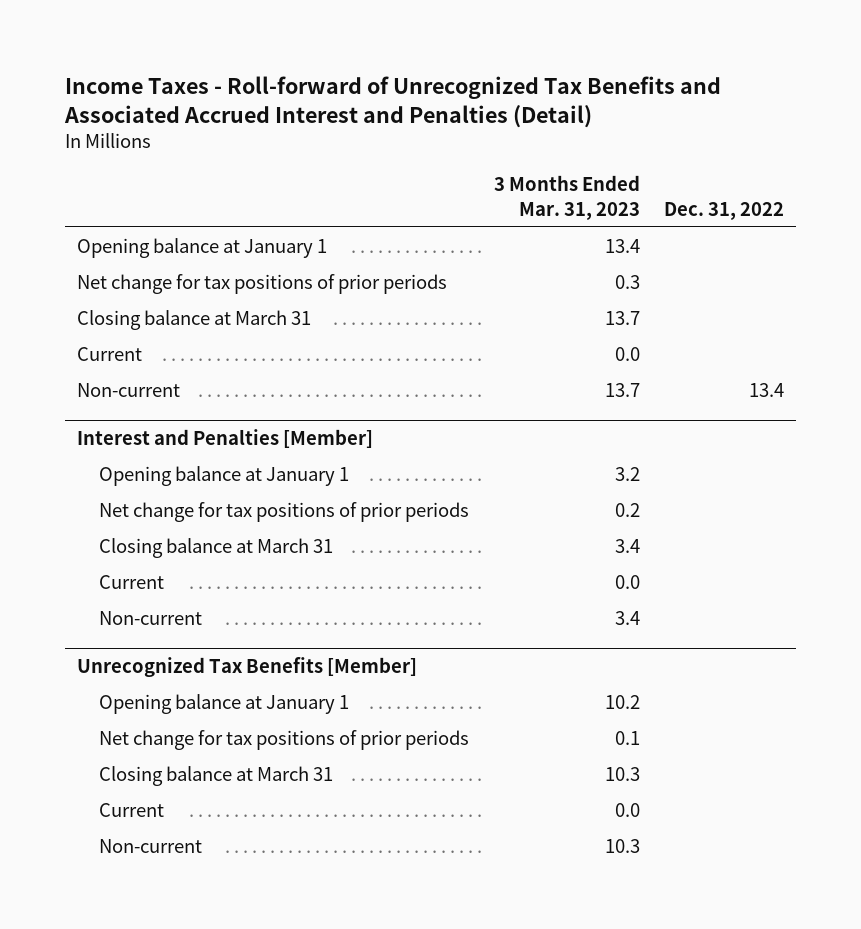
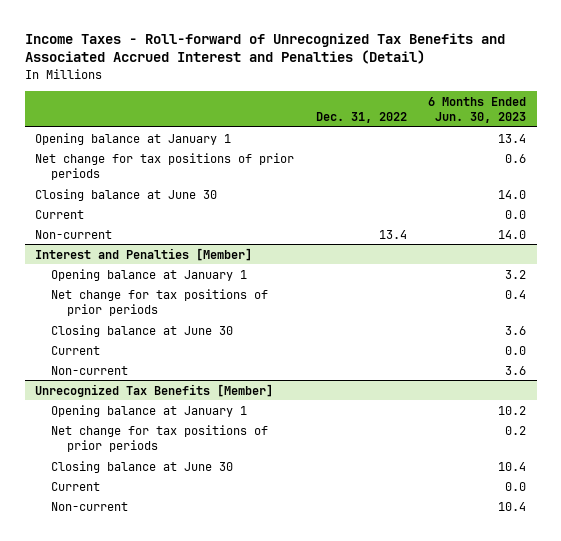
- | 3 Months Ended Mar. 31, 2023 | Dec. 31, 2022
+ | Dec. 31, 2022 | 6 Months Ended Jun. 30, 2023
- Closing balance at March 31 | 13.7 |
+ Closing balance at June 30 | | 14.0
@ Interest and Penalties [Member]
- Closing balance at March 31 | 3.4 |
+ Closing balance at June 30 | | 3.6
@ Unrecognized Tax Benefits [Member]
- Closing balance at March 31 | 10.3 |
+ Closing balance at June 30 | | 10.4

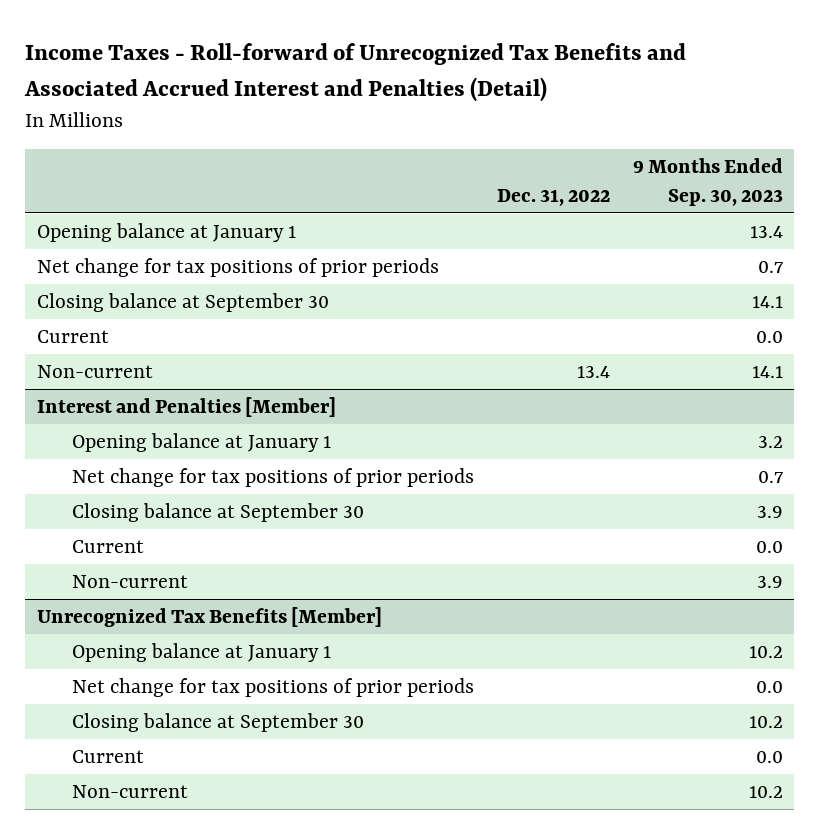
- | Dec. 31, 2022 | 6 Months Ended Jun. 30, 2023
+ | Dec. 31, 2022 | 9 Months Ended Sep. 30, 2023
- Closing balance at June 30 | | 14.0
+ Closing balance at September 30 | | 14.1
@ Interest and Penalties [Member]
- Closing balance at June 30 | | 3.6
+ Closing balance at September 30 | | 3.9
@ Unrecognized Tax Benefits [Member]
- Closing balance at June 30 | | 10.4
+ Closing balance at September 30 | | 10.2

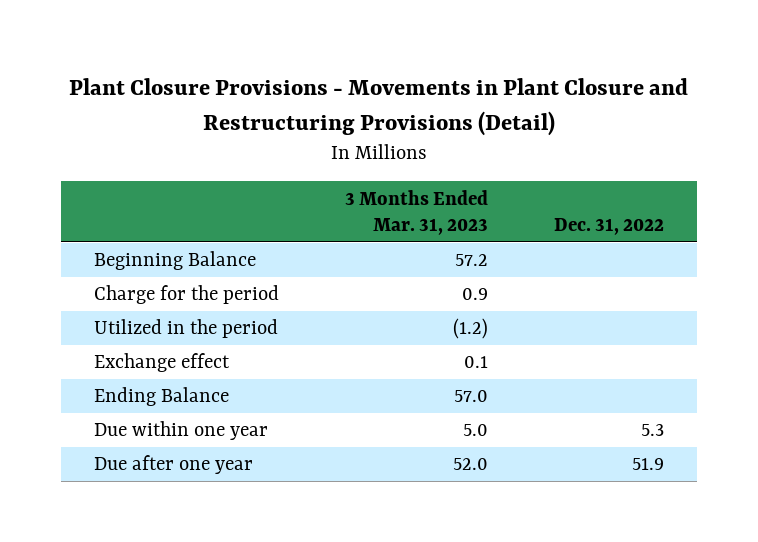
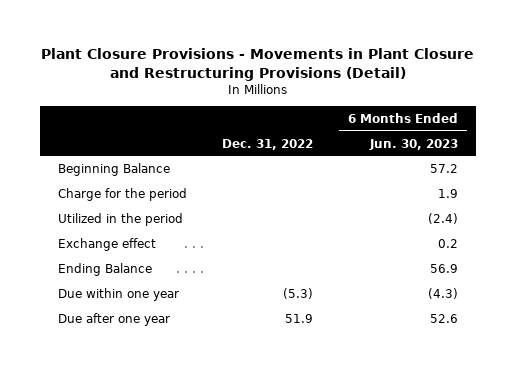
- | 3 Months Ended Mar. 31, 2023 | Dec. 31, 2022
+ | Dec. 31, 2022 | 6 Months Ended Jun. 30, 2023
- Due within one year | 5.0 | 5.3
+ Due within one year | (5.3) | (4.3)

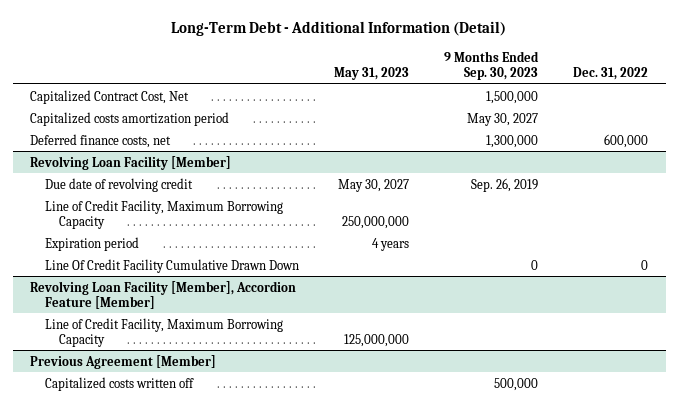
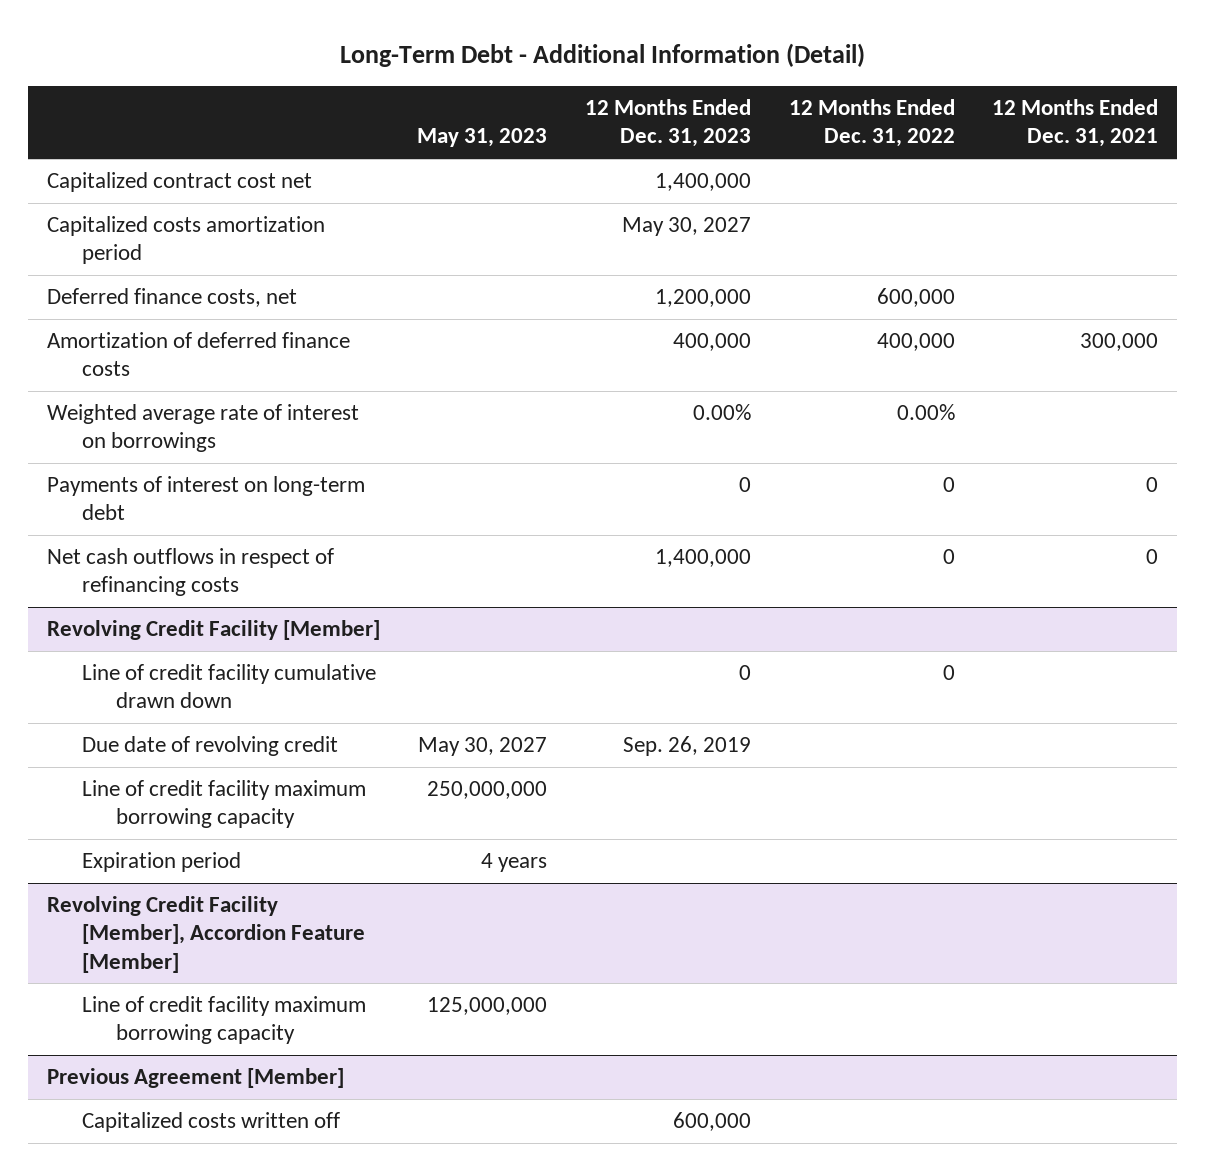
- | May 31, 2023 | 9 Months Ended Sep. 30, 2023 | Dec. 31, 2022
+ | May 31, 2023 | 12 Months Ended Dec. 31, 2023 | 12 Months Ended Dec. 31, 2022 | 12 Months Ended Dec. 31, 2021
- Capitalized Contract Cost, Net | | 1,500,000 |
+ Capitalized contract cost net | | 1,400,000 | |
- Revolving Loan Facility [Member]
+ Amortization of deferred finance costs | | 400,000 | 400,000 | 300,000
+ Weighted average rate of interest on borrowings | | 0.00% | 0.00% |
+ Payments of interest on long-term debt | | 0 | 0 | 0
+ Net cash outflows in respect of refinancing costs | | 1,400,000 | 0 | 0
+ Revolving Credit Facility [Member]
+ Line of credit facility cumulative drawn down | | 0 | 0 |
- Line of Credit Facility, Maximum Borrowing Capacity | 250,000,000 | |
+ Line of credit facility maximum borrowing capacity | 250,000,000 | | |
- Line Of Credit Facility Cumulative Drawn Down | | 0 | 0
- Revolving Loan Facility [Member], Accordion Feature [Member]
- Line of Credit Facility, Maximum Borrowing Capacity | 125,000,000 | |
+ Revolving Credit Facility [Member], Accordion Feature [Member]
+ Line of credit facility maximum borrowing capacity | 125,000,000 | | |

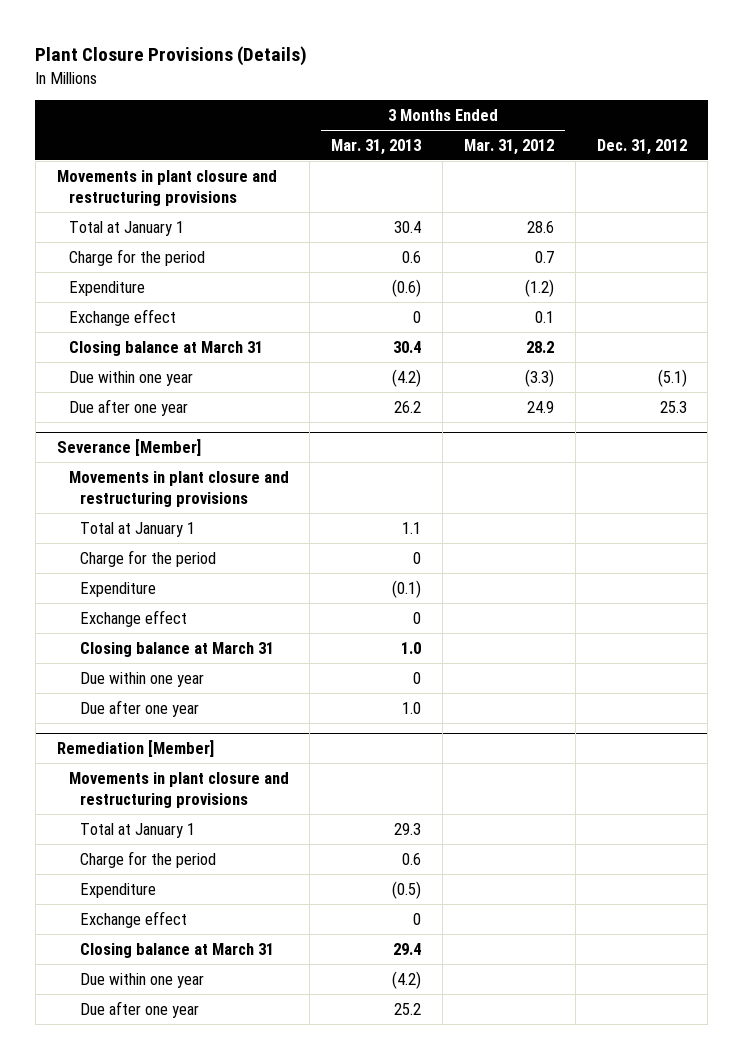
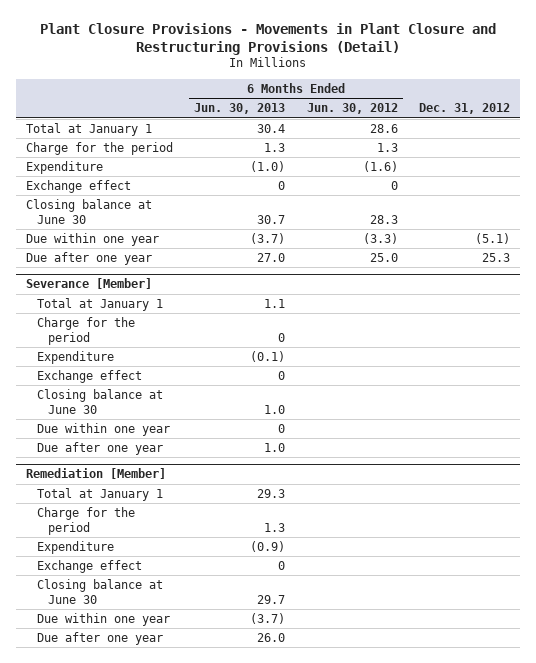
- Plant Closure Provisions (Details)
+ Plant Closure Provisions - Movements in Plant Closure and Restructuring Provisions (Detail)
- | 3 Months Ended Mar. 31, 2013 | 3 Months Ended Mar. 31, 2012 | Dec. 31, 2012
+ | 6 Months Ended Jun. 30, 2013 | 6 Months Ended Jun. 30, 2012 | Dec. 31, 2012
- Movements in plant closure and restructuring provisions
- Closing balance at March 31 | 30.4 | 28.2 |
+ Closing balance at June 30 | 30.7 | 28.3 |
@ Severance [Member]
- Movements in plant closure and restructuring provisions
- Closing balance at March 31 | 1.0 | |
+ Closing balance at June 30 | 1.0 | |
@ Remediation [Member]
- Movements in plant closure and restructuring provisions
- Closing balance at March 31 | 29.4 | |
+ Closing balance at June 30 | 29.7 | |

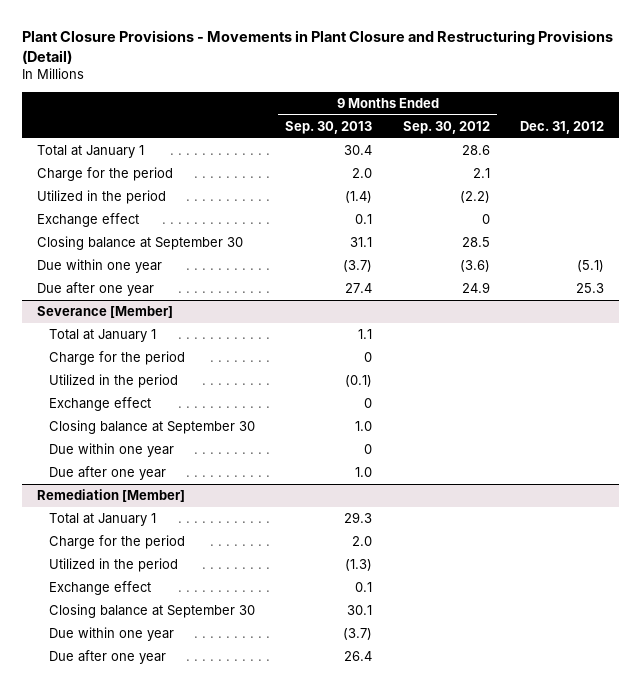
- | 6 Months Ended Jun. 30, 2013 | 6 Months Ended Jun. 30, 2012 | Dec. 31, 2012
+ | 9 Months Ended Sep. 30, 2013 | 9 Months Ended Sep. 30, 2012 | Dec. 31, 2012
- Expenditure | (1.0) | (1.6) |
+ Utilized in the period | (1.4) | (2.2) |
- Closing balance at June 30 | 30.7 | 28.3 |
+ Closing balance at September 30 | 31.1 | 28.5 |
@ Severance [Member]
- Expenditure | (0.1) | |
+ Utilized in the period | (0.1) | |
- Closing balance at June 30 | 1.0 | |
+ Closing balance at September 30 | 1.0 | |
@ Remediation [Member]
- Expenditure | (0.9) | |
+ Utilized in the period | (1.3) | |
- Closing balance at June 30 | 29.7 | |
+ Closing balance at September 30 | 30.1 | |

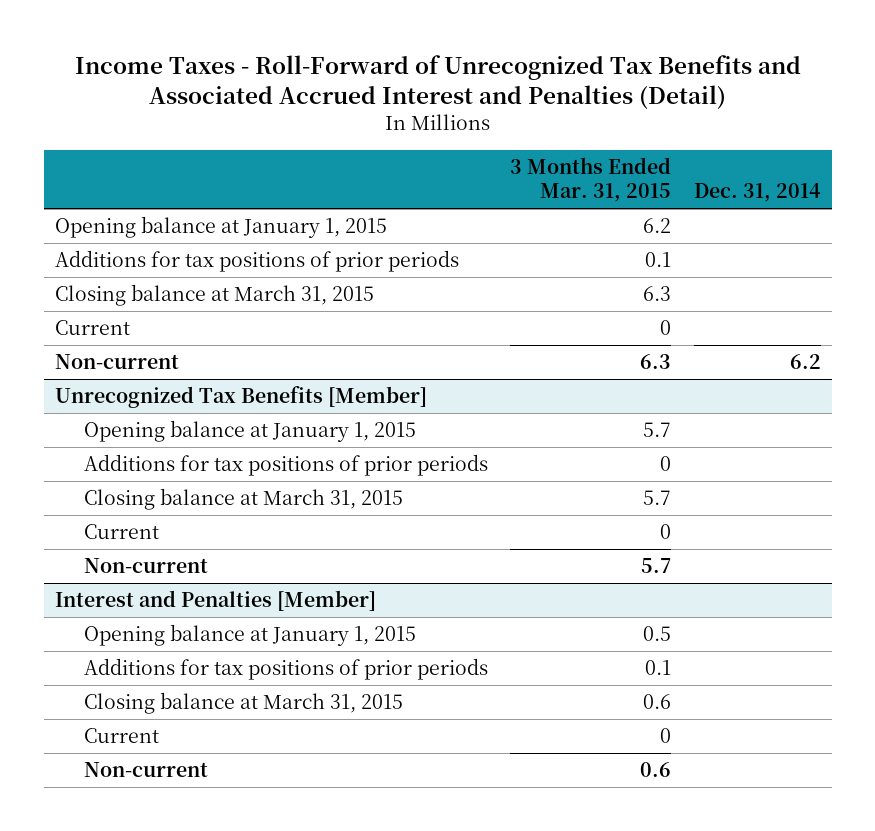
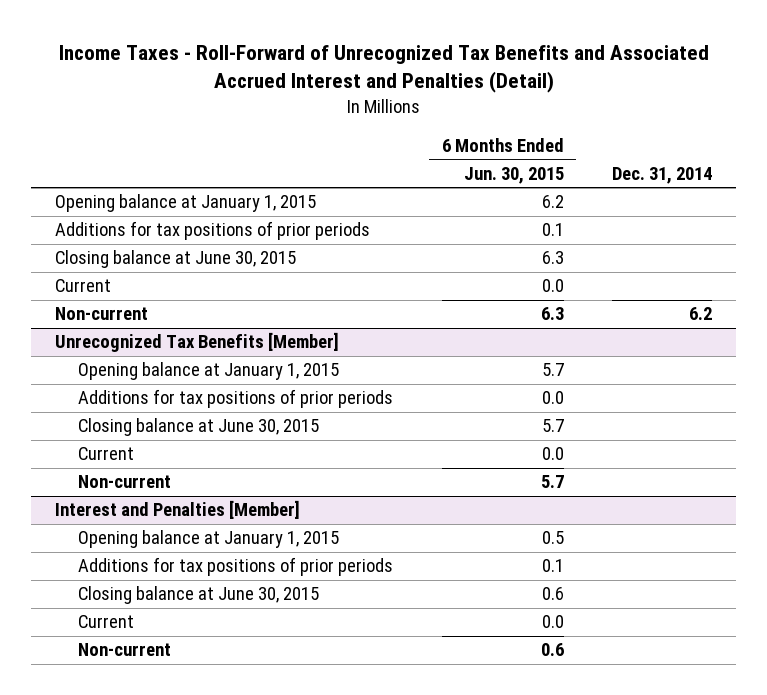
- | 3 Months Ended Mar. 31, 2015 | Dec. 31, 2014
+ | 6 Months Ended Jun. 30, 2015 | Dec. 31, 2014
- Closing balance at March 31, 2015 | 6.3 |
+ Closing balance at June 30, 2015 | 6.3 |
@ Unrecognized Tax Benefits [Member]
- Closing balance at March 31, 2015 | 5.7 |
+ Closing balance at June 30, 2015 | 5.7 |
@ Interest and Penalties [Member]
- Closing balance at March 31, 2015 | 0.6 |
+ Closing balance at June 30, 2015 | 0.6 |

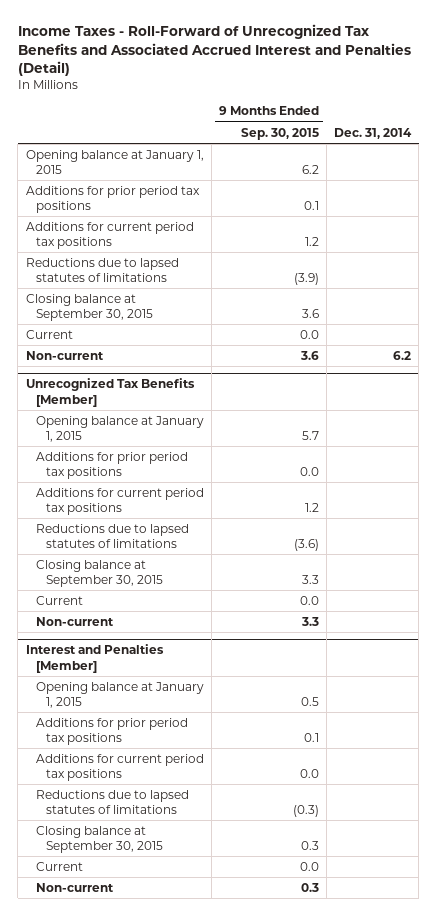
- | 6 Months Ended Jun. 30, 2015 | Dec. 31, 2014
+ | 9 Months Ended Sep. 30, 2015 | Dec. 31, 2014
- Additions for tax positions of prior periods | 0.1 |
- Closing balance at June 30, 2015 | 6.3 |
+ Additions for prior period tax positions | 0.1 |
+ Additions for current period tax positions | 1.2 |
+ Reductions due to lapsed statutes of limitations | (3.9) |
+ Closing balance at September 30, 2015 | 3.6 |
@ Unrecognized Tax Benefits [Member]
- Additions for tax positions of prior periods | 0.0 |
- Closing balance at June 30, 2015 | 5.7 |
+ Additions for prior period tax positions | 0.0 |
+ Additions for current period tax positions | 1.2 |
+ Reductions due to lapsed statutes of limitations | (3.6) |
+ Closing balance at September 30, 2015 | 3.3 |
@ Interest and Penalties [Member]
- Additions for tax positions of prior periods | 0.1 |
- Closing balance at June 30, 2015 | 0.6 |
+ Additions for prior period tax positions | 0.1 |
+ Additions for current period tax positions | 0.0 |
+ Reductions due to lapsed statutes of limitations | (0.3) |
+ Closing balance at September 30, 2015 | 0.3 |

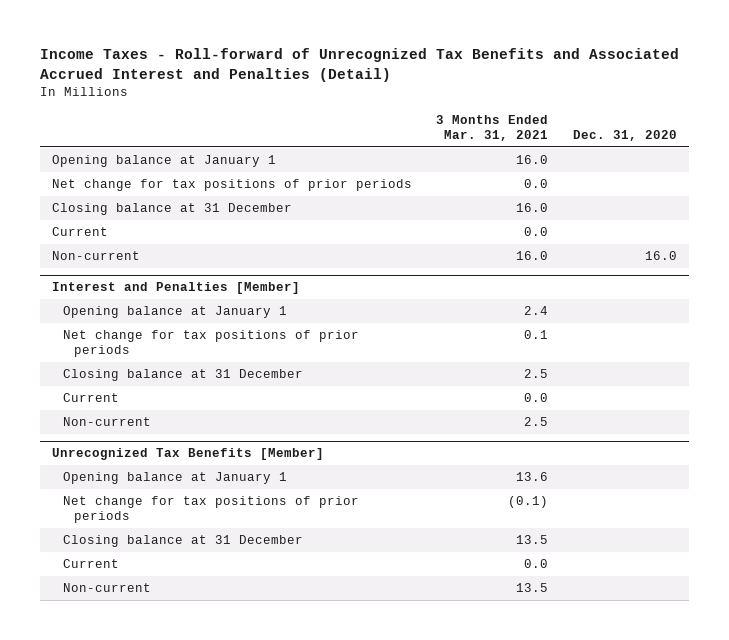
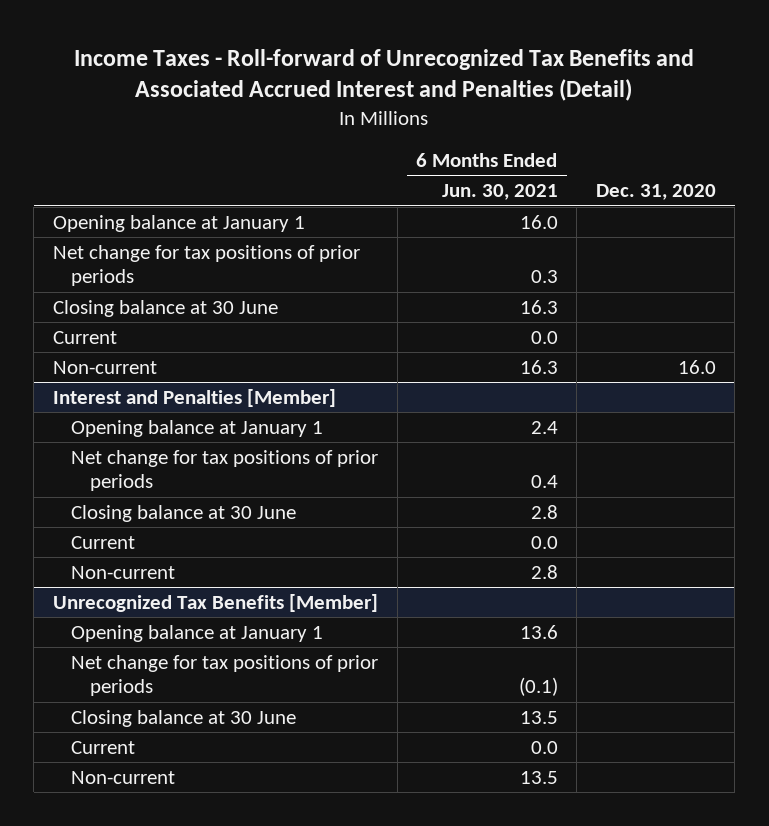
- | 3 Months Ended Mar. 31, 2021 | Dec. 31, 2020
+ | 6 Months Ended Jun. 30, 2021 | Dec. 31, 2020
- Closing balance at 31 December | 16.0 |
+ Closing balance at 30 June | 16.3 |
@ Interest and Penalties [Member]
- Closing balance at 31 December | 2.5 |
+ Closing balance at 30 June | 2.8 |
@ Unrecognized Tax Benefits [Member]
- Closing balance at 31 December | 13.5 |
+ Closing balance at 30 June | 13.5 |

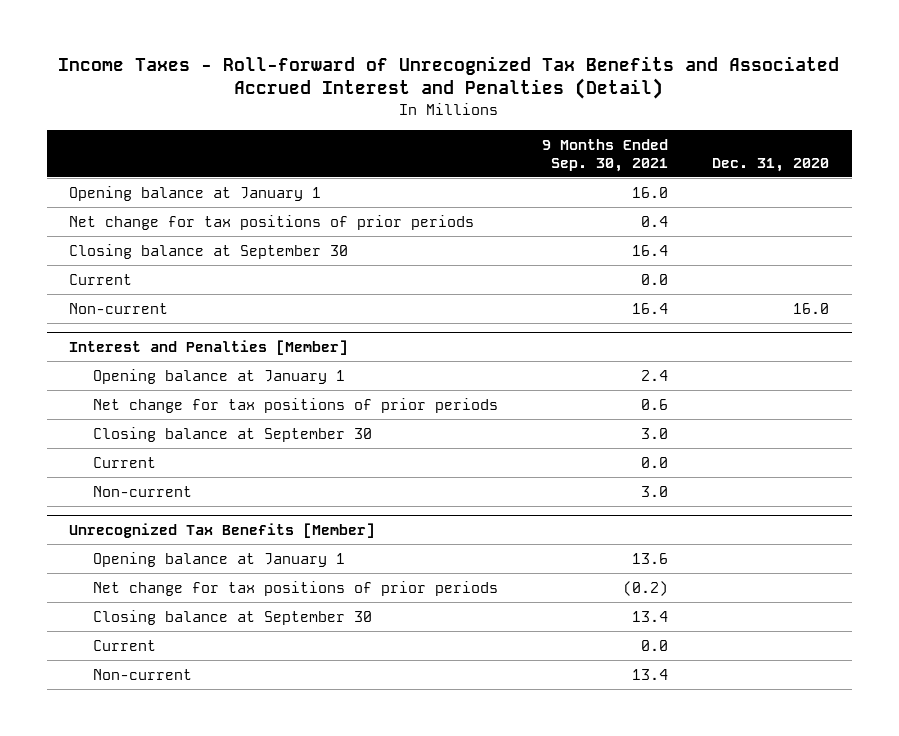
- | 6 Months Ended Jun. 30, 2021 | Dec. 31, 2020
+ | 9 Months Ended Sep. 30, 2021 | Dec. 31, 2020
- Closing balance at 30 June | 16.3 |
+ Closing balance at September 30 | 16.4 |
@ Interest and Penalties [Member]
- Closing balance at 30 June | 2.8 |
+ Closing balance at September 30 | 3.0 |
@ Unrecognized Tax Benefits [Member]
- Closing balance at 30 June | 13.5 |
+ Closing balance at September 30 | 13.4 |

